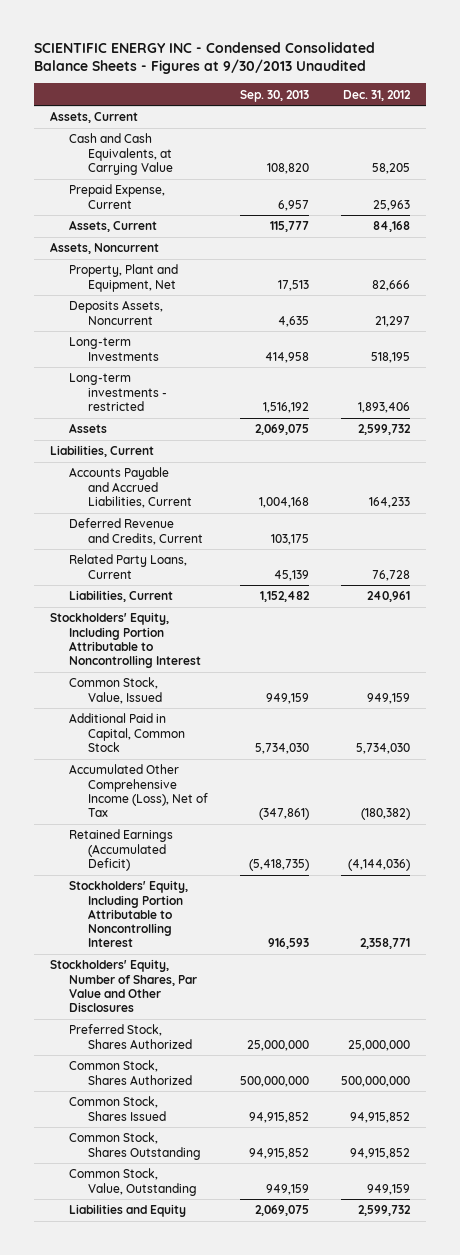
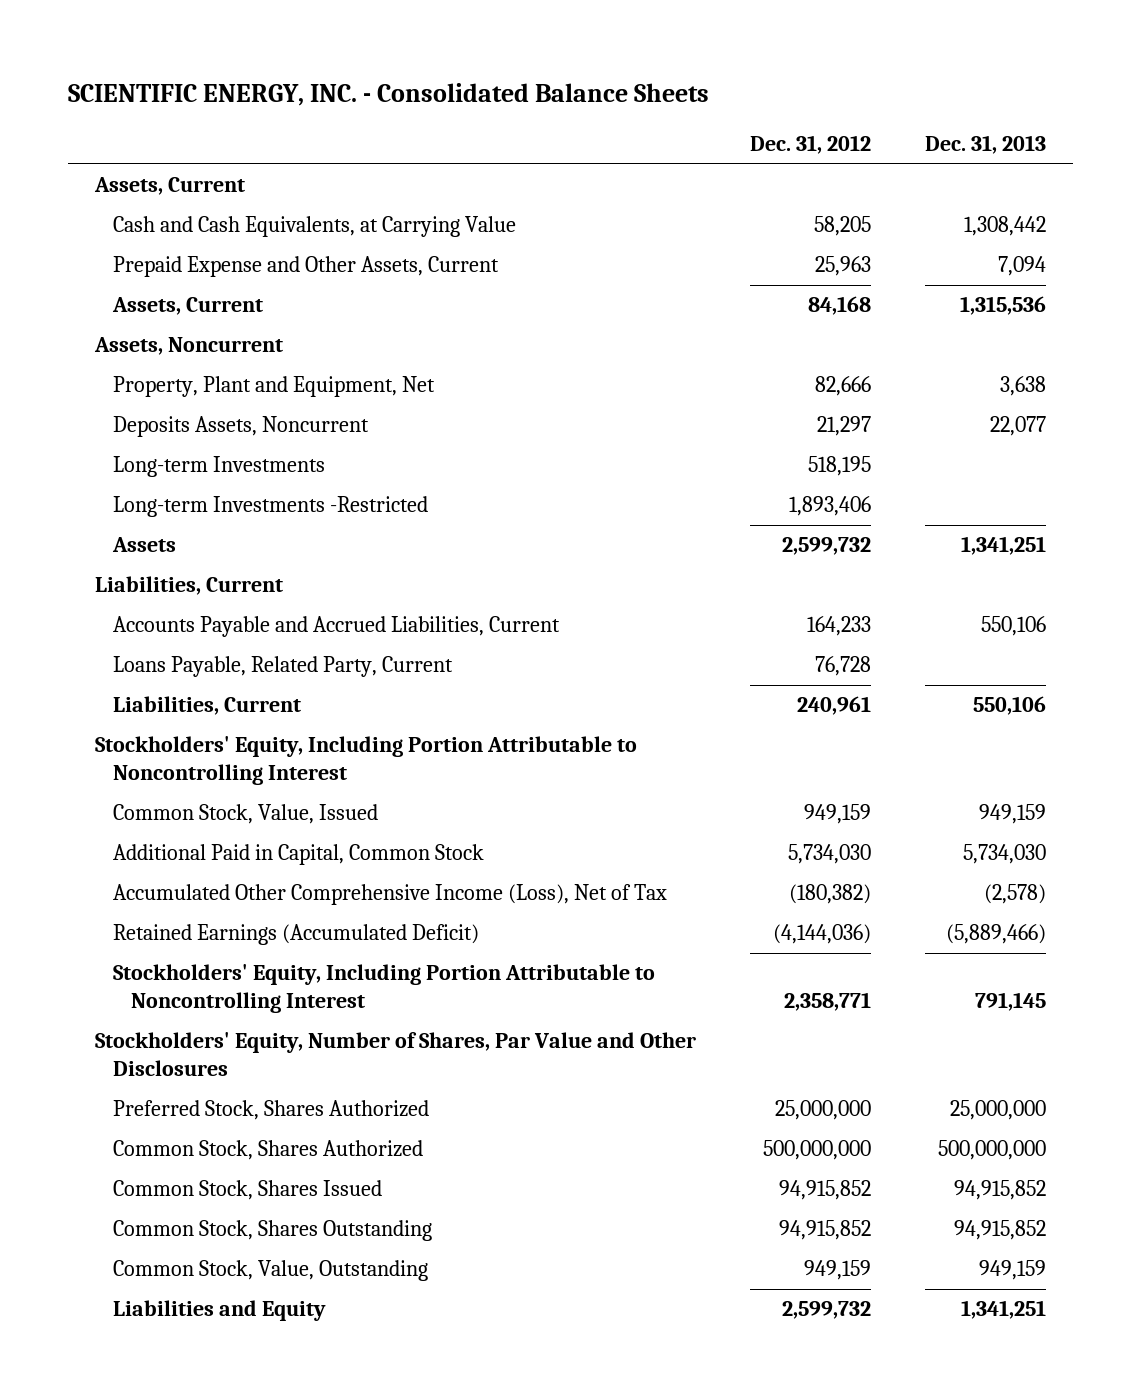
- SCIENTIFIC ENERGY INC - Condensed Consolidated Balance Sheets - Figures at 9/30/2013 Unaudited
+ SCIENTIFIC ENERGY, INC. - Consolidated Balance Sheets
- | Sep. 30, 2013 | Dec. 31, 2012
+ | Dec. 31, 2012 | Dec. 31, 2013
- Prepaid Expense, Current | 6,957 | 25,963
+ Prepaid Expense and Other Assets, Current | 25,963 | 7,094
- Long-term investments - restricted | 1,516,192 | 1,893,406
+ Long-term Investments -Restricted | 1,893,406 |
- Deferred Revenue and Credits, Current | 103,175 |
- Related Party Loans, Current | 45,139 | 76,728
+ Loans Payable, Related Party, Current | 76,728 |

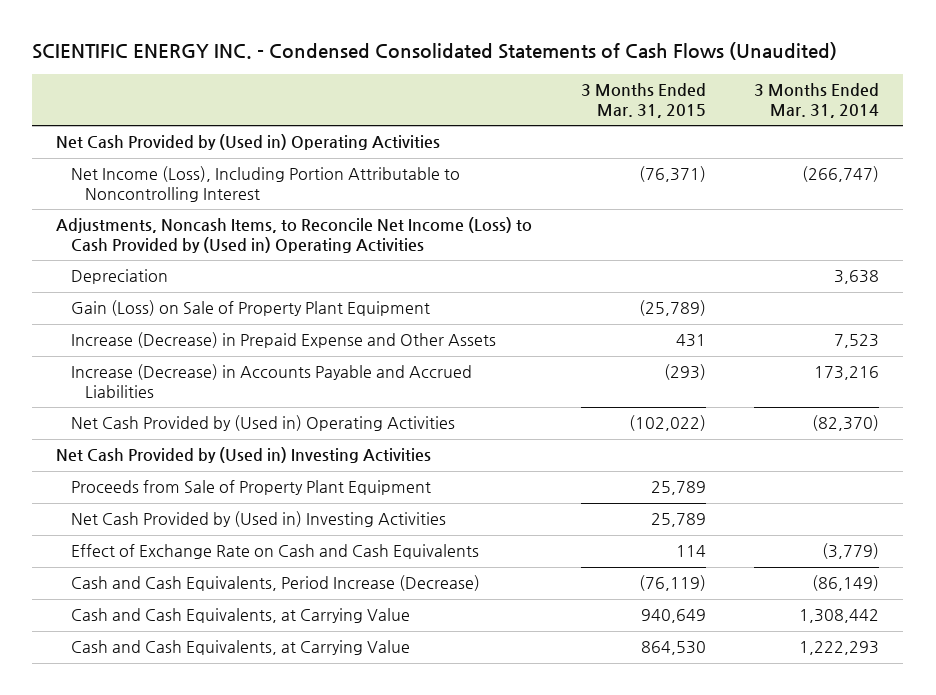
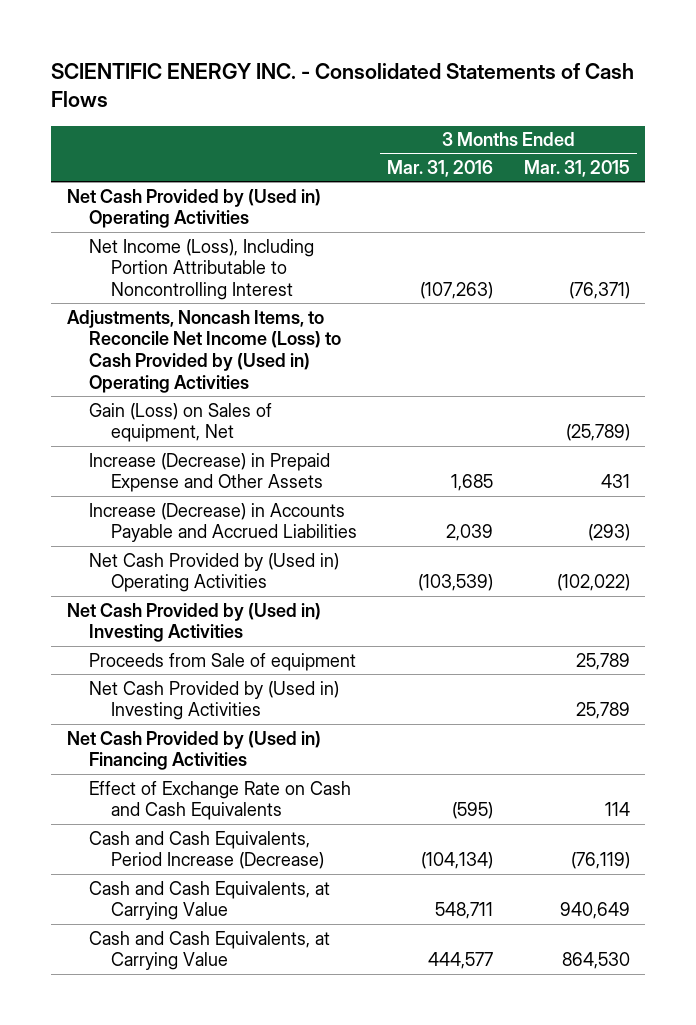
- SCIENTIFIC ENERGY INC. - Condensed Consolidated Statements of Cash Flows (Unaudited)
+ SCIENTIFIC ENERGY INC. - Consolidated Statements of Cash Flows
- | 3 Months Ended Mar. 31, 2015 | 3 Months Ended Mar. 31, 2014
+ | 3 Months Ended Mar. 31, 2016 | 3 Months Ended Mar. 31, 2015
- Depreciation | | 3,638
- Gain (Loss) on Sale of Property Plant Equipment | (25,789) |
+ Gain (Loss) on Sales of equipment, Net | | (25,789)
- Proceeds from Sale of Property Plant Equipment | 25,789 |
+ Proceeds from Sale of equipment | | 25,789
+ Net Cash Provided by (Used in) Financing Activities

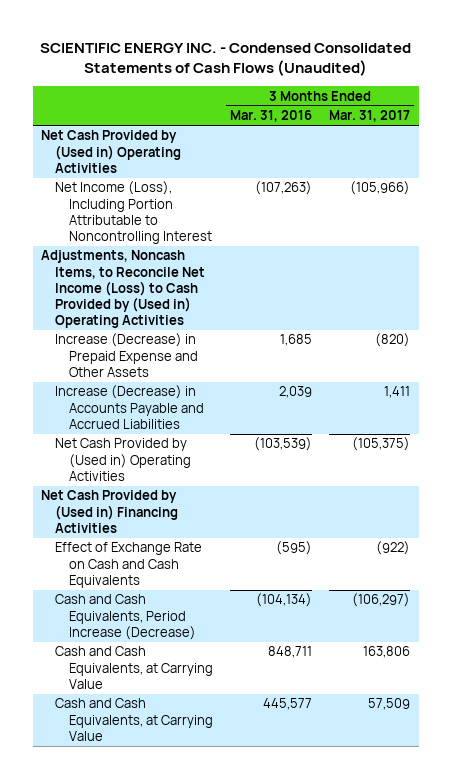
- SCIENTIFIC ENERGY INC. - Consolidated Statements of Cash Flows
+ SCIENTIFIC ENERGY INC. - Condensed Consolidated Statements of Cash Flows (Unaudited)
- | 3 Months Ended Mar. 31, 2016 | 3 Months Ended Mar. 31, 2015
+ | 3 Months Ended Mar. 31, 2016 | 3 Months Ended Mar. 31, 2017
- Gain (Loss) on Sales of equipment, Net | | (25,789)
- Net Cash Provided by (Used in) Investing Activities
- Proceeds from Sale of equipment | | 25,789
- Net Cash Provided by (Used in) Investing Activities | | 25,789
- Cash and Cash Equivalents, at Carrying Value | 548,711 | 940,649
- Cash and Cash Equivalents, at Carrying Value | 444,577 | 864,530
+ Cash and Cash Equivalents, at Carrying Value | 848,711 | 163,806
+ Cash and Cash Equivalents, at Carrying Value | 445,577 | 57,509

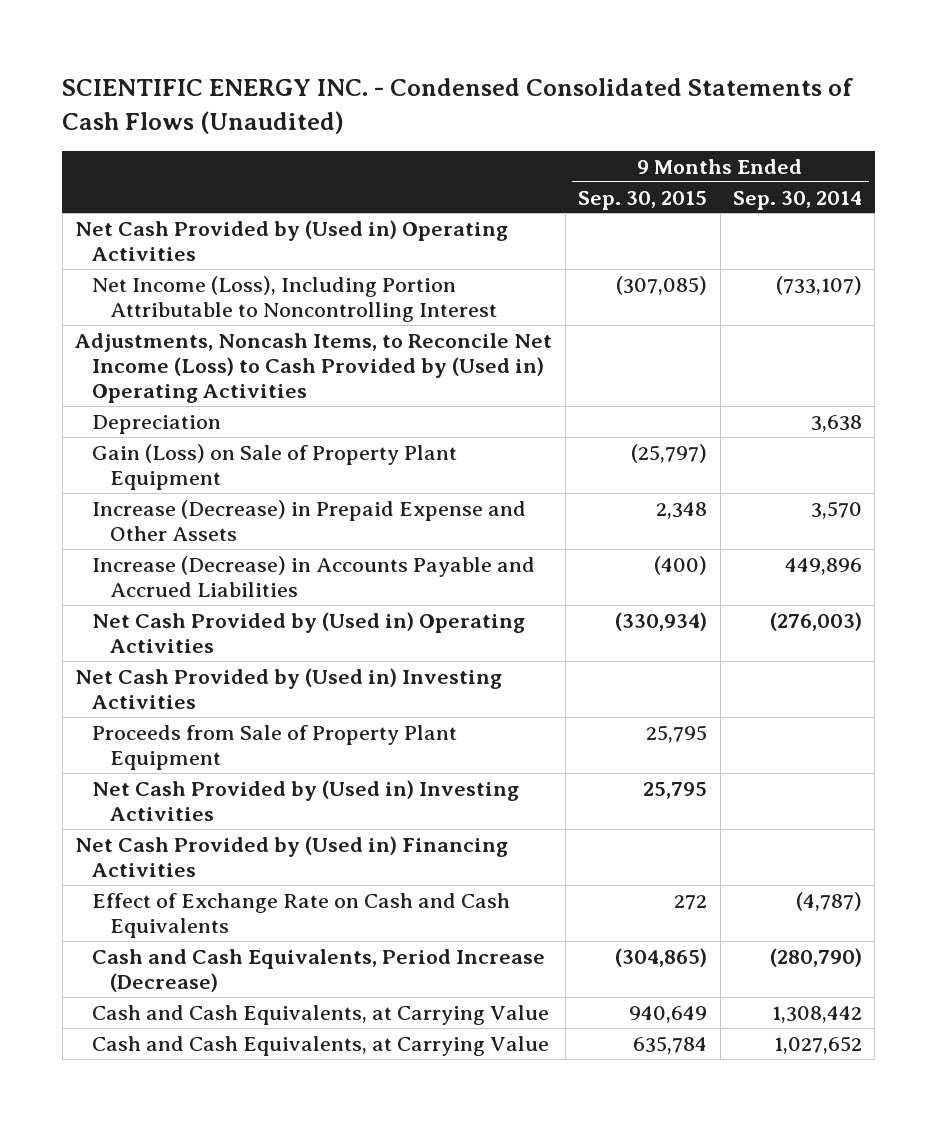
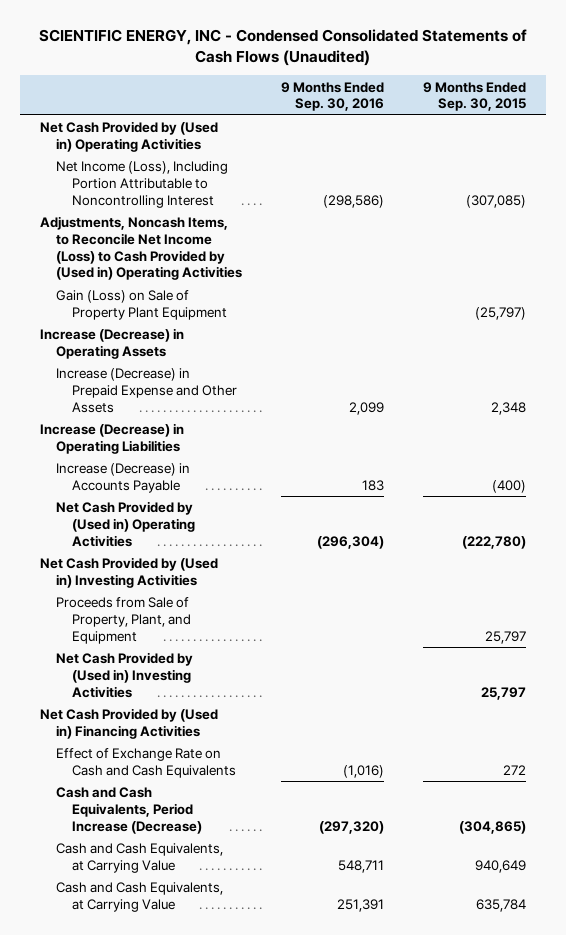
- SCIENTIFIC ENERGY INC. - Condensed Consolidated Statements of Cash Flows (Unaudited)
+ SCIENTIFIC ENERGY, INC - Condensed Consolidated Statements of Cash Flows (Unaudited)
- | 9 Months Ended Sep. 30, 2015 | 9 Months Ended Sep. 30, 2014
+ | 9 Months Ended Sep. 30, 2016 | 9 Months Ended Sep. 30, 2015
- Depreciation | | 3,638
+ Increase (Decrease) in Operating Assets
- Increase (Decrease) in Accounts Payable and Accrued Liabilities | (400) | 449,896
- Net Cash Provided by (Used in) Operating Activities | (330,934) | (276,003)
+ Increase (Decrease) in Operating Liabilities
+ Increase (Decrease) in Accounts Payable | 183 | (400)
+ Net Cash Provided by (Used in) Operating Activities | (296,304) | (222,780)
- Proceeds from Sale of Property Plant Equipment | 25,795 |
- Net Cash Provided by (Used in) Investing Activities | 25,795 |
+ Proceeds from Sale of Property, Plant, and Equipment | | 25,797
+ Net Cash Provided by (Used in) Investing Activities | | 25,797

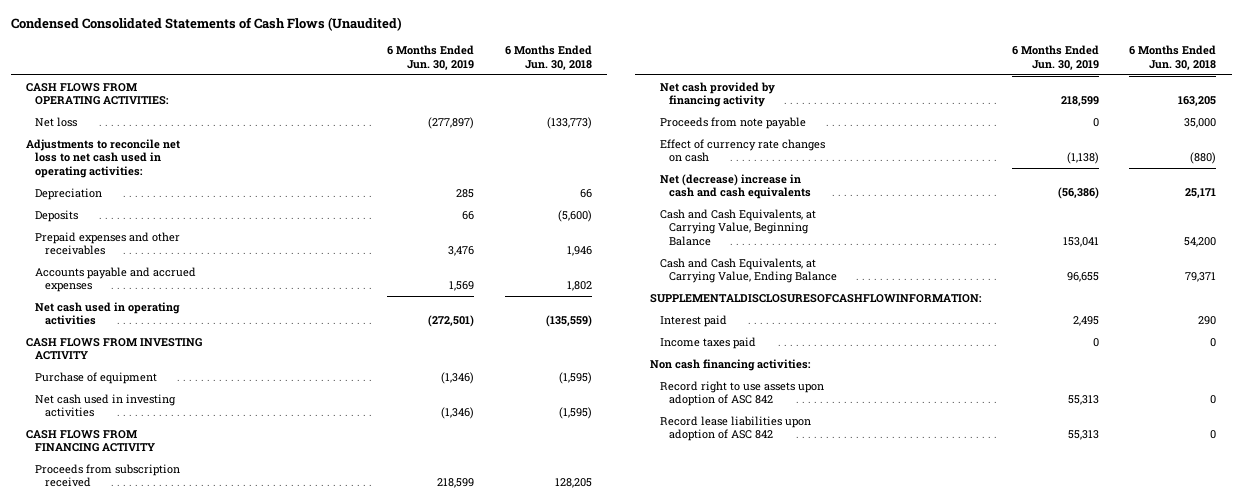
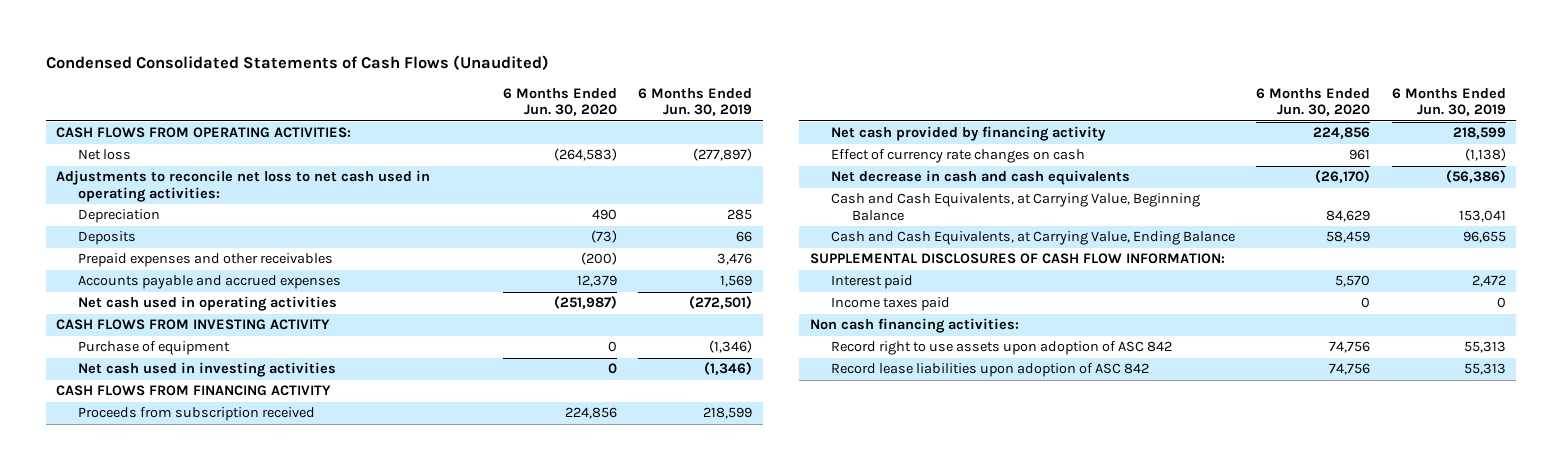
- | 6 Months Ended Jun. 30, 2019 | 6 Months Ended Jun. 30, 2018
+ | 6 Months Ended Jun. 30, 2020 | 6 Months Ended Jun. 30, 2019
- Proceeds from note payable | 0 | 35,000
- Net (decrease) increase in cash and cash equivalents | (56,386) | 25,171
+ Net decrease in cash and cash equivalents | (26,170) | (56,386)
- SUPPLEMENTALDISCLOSURESOFCASHFLOWINFORMATION:
- Interest paid | 2,495 | 290
+ SUPPLEMENTAL DISCLOSURES OF CASH FLOW INFORMATION:
+ Interest paid | 5,570 | 2,472

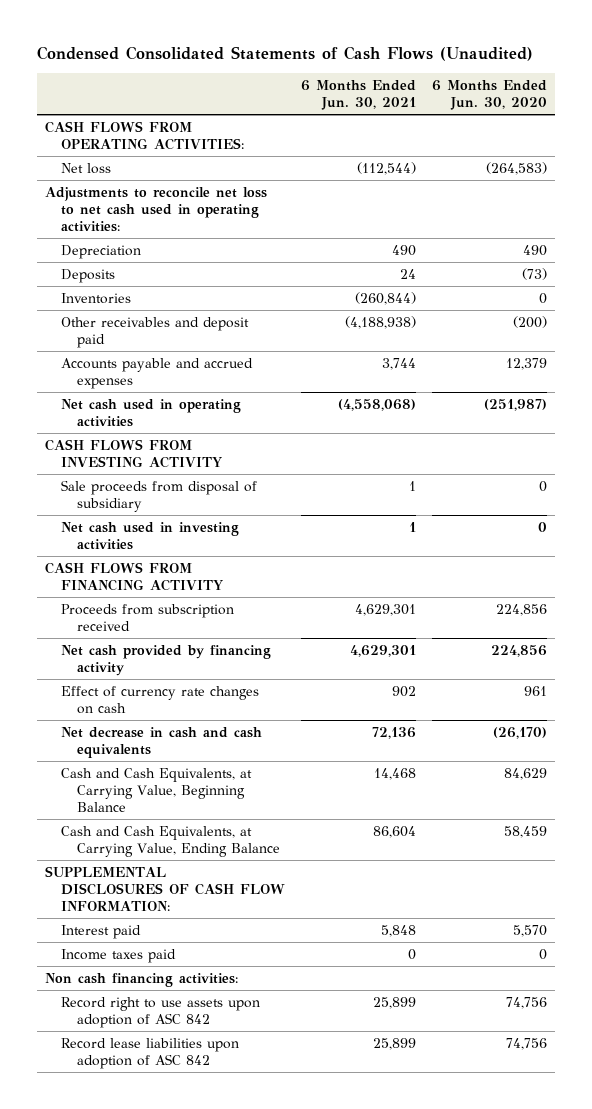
- | 6 Months Ended Jun. 30, 2020 | 6 Months Ended Jun. 30, 2019
+ | 6 Months Ended Jun. 30, 2021 | 6 Months Ended Jun. 30, 2020
- Prepaid expenses and other receivables | (200) | 3,476
+ Inventories | (260,844) | 0
+ Other receivables and deposit paid | (4,188,938) | (200)
- Purchase of equipment | 0 | (1,346)
+ Sale proceeds from disposal of subsidiary | 1 | 0

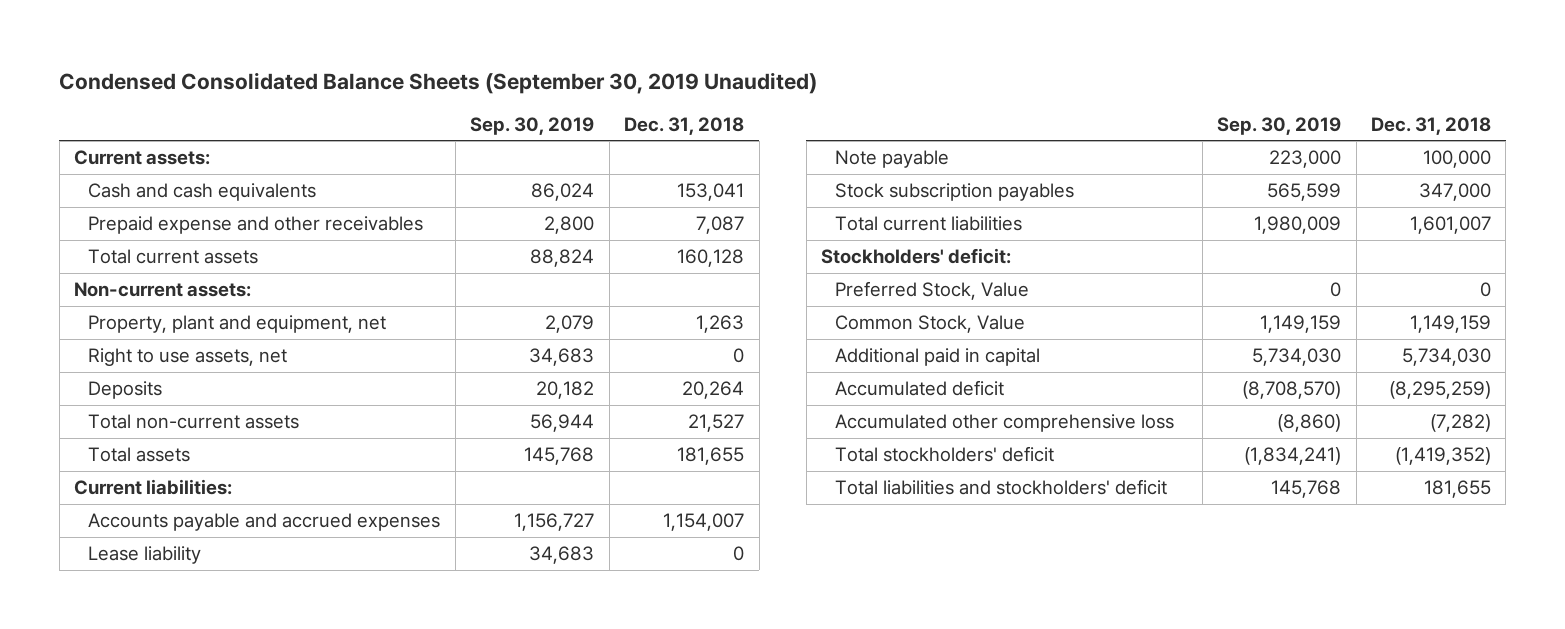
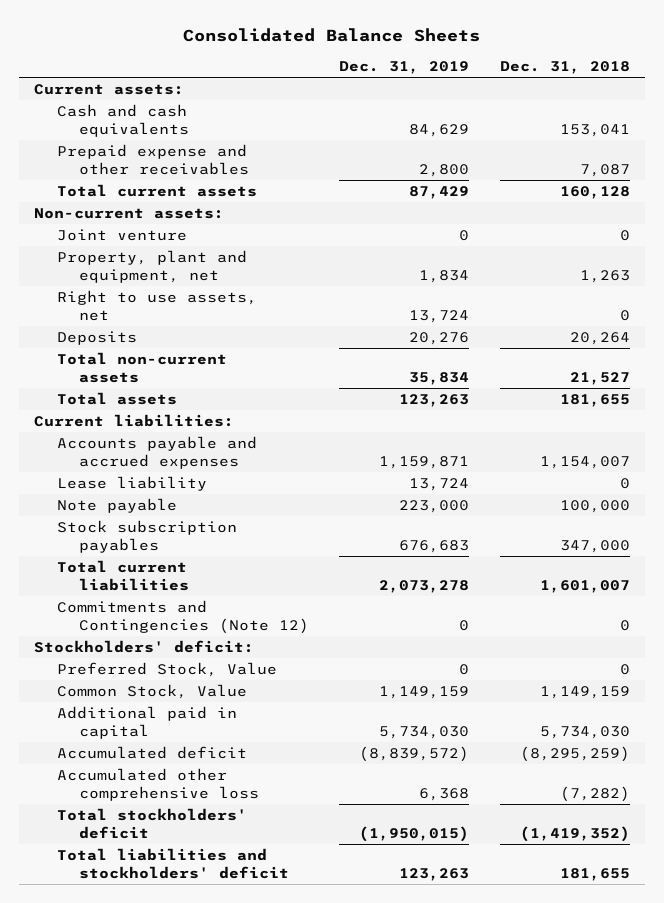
- Condensed Consolidated Balance Sheets (September 30, 2019 Unaudited)
+ Consolidated Balance Sheets
- | Sep. 30, 2019 | Dec. 31, 2018
+ | Dec. 31, 2019 | Dec. 31, 2018
+ Joint venture | 0 | 0
+ Commitments and Contingencies (Note 12) | 0 | 0

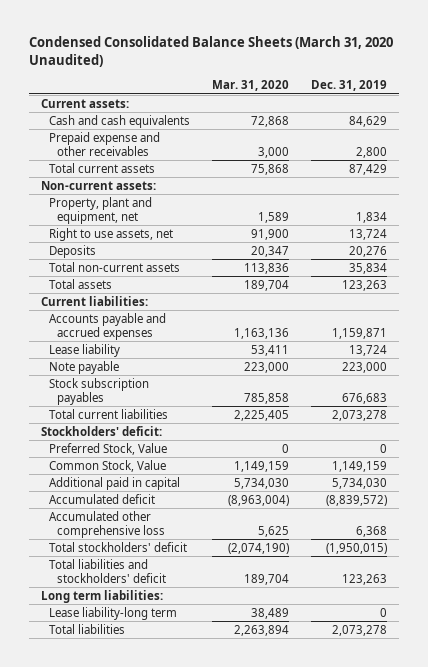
- Consolidated Balance Sheets
+ Condensed Consolidated Balance Sheets (March 31, 2020 Unaudited)
- | Dec. 31, 2019 | Dec. 31, 2018
+ | Mar. 31, 2020 | Dec. 31, 2019
- Joint venture | 0 | 0
- Commitments and Contingencies (Note 12) | 0 | 0
+ Long term liabilities:
+ Lease liability-long term | 38,489 | 0
+ Total liabilities | 2,263,894 | 2,073,278

